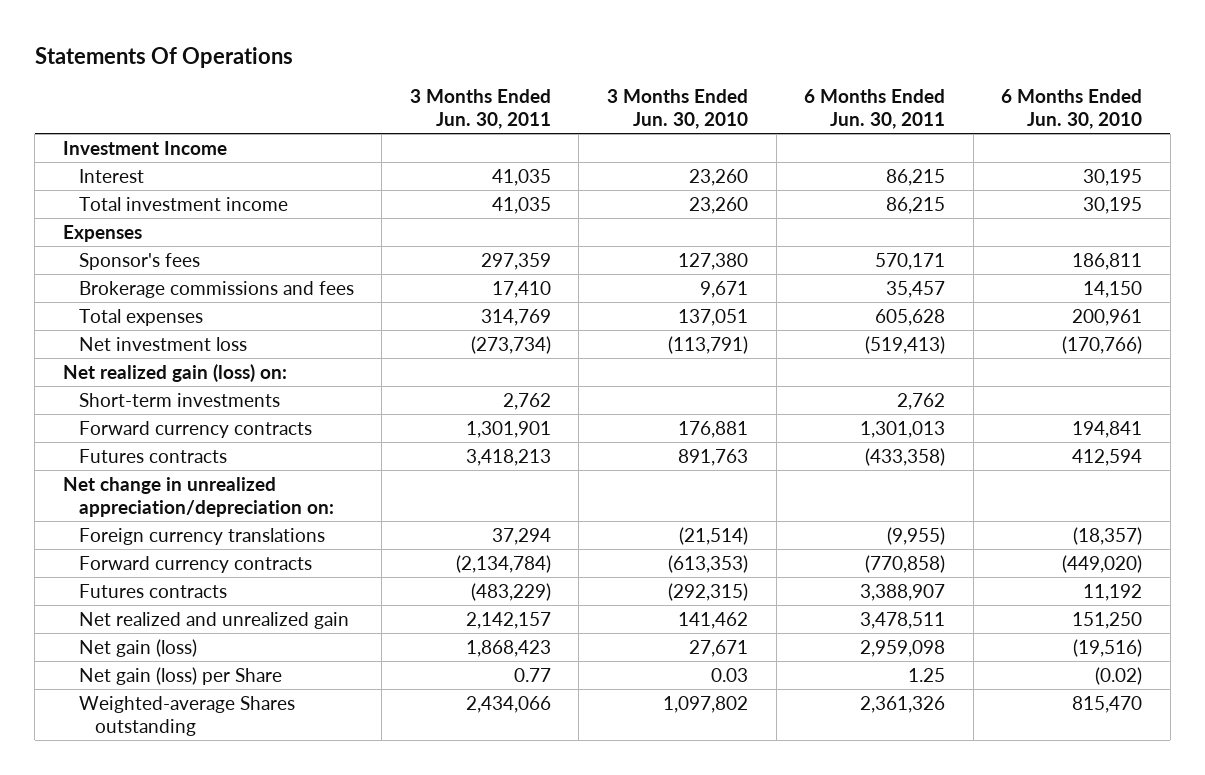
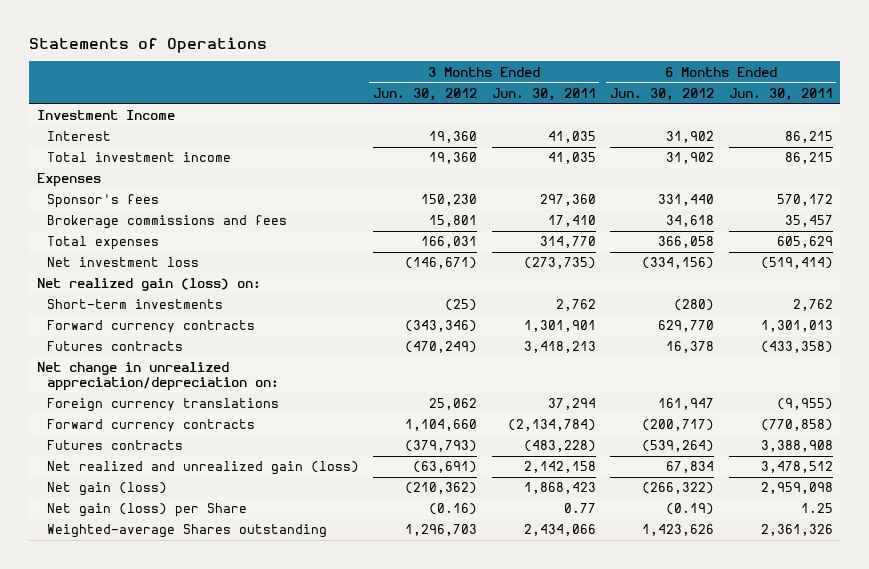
- Statements Of Operations
+ Statements of Operations
- | 3 Months Ended Jun. 30, 2011 | 3 Months Ended Jun. 30, 2010 | 6 Months Ended Jun. 30, 2011 | 6 Months Ended Jun. 30, 2010
+ | 3 Months Ended Jun. 30, 2012 | 3 Months Ended Jun. 30, 2011 | 6 Months Ended Jun. 30, 2012 | 6 Months Ended Jun. 30, 2011
- Sponsor's fees | 297,359 | 127,380 | 570,171 | 186,811
+ Sponsor's fees | 150,230 | 297,360 | 331,440 | 570,172
- Total expenses | 314,769 | 137,051 | 605,628 | 200,961
- Net investment loss | (273,734) | (113,791) | (519,413) | (170,766)
+ Total expenses | 166,031 | 314,770 | 366,058 | 605,629
+ Net investment loss | (146,671) | (273,735) | (334,156) | (519,414)
- Futures contracts | (483,229) | (292,315) | 3,388,907 | 11,192
- Net realized and unrealized gain | 2,142,157 | 141,462 | 3,478,511 | 151,250
+ Futures contracts | (379,793) | (483,228) | (539,264) | 3,388,908
+ Net realized and unrealized gain (loss) | (63,691) | 2,142,158 | 67,834 | 3,478,512

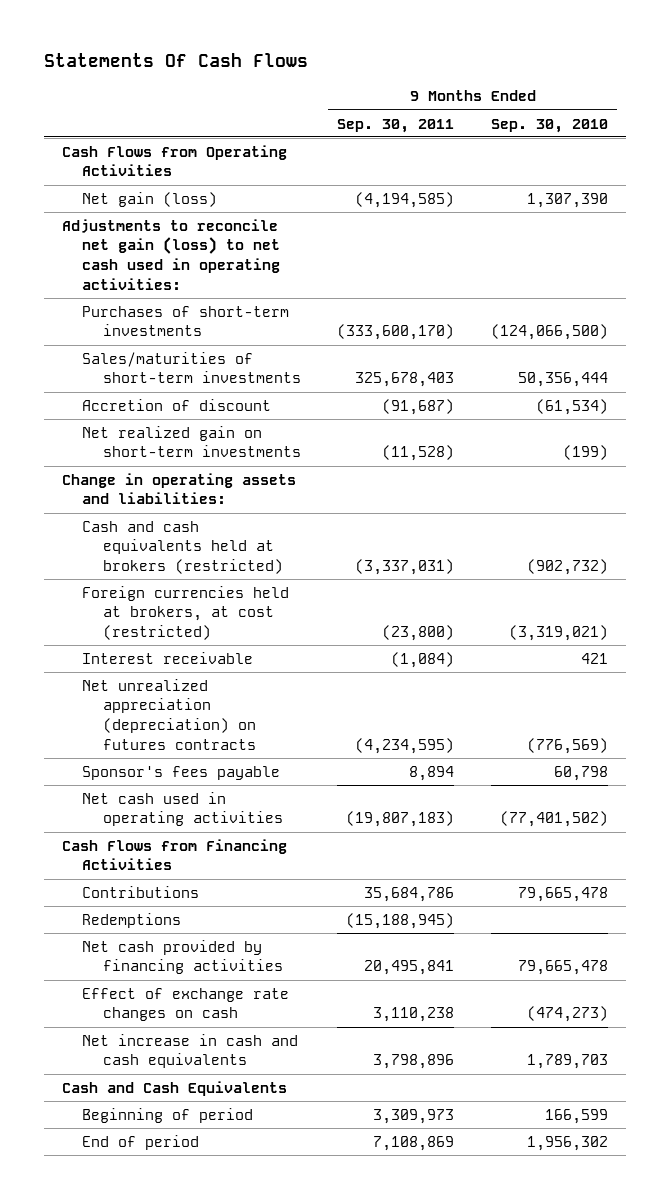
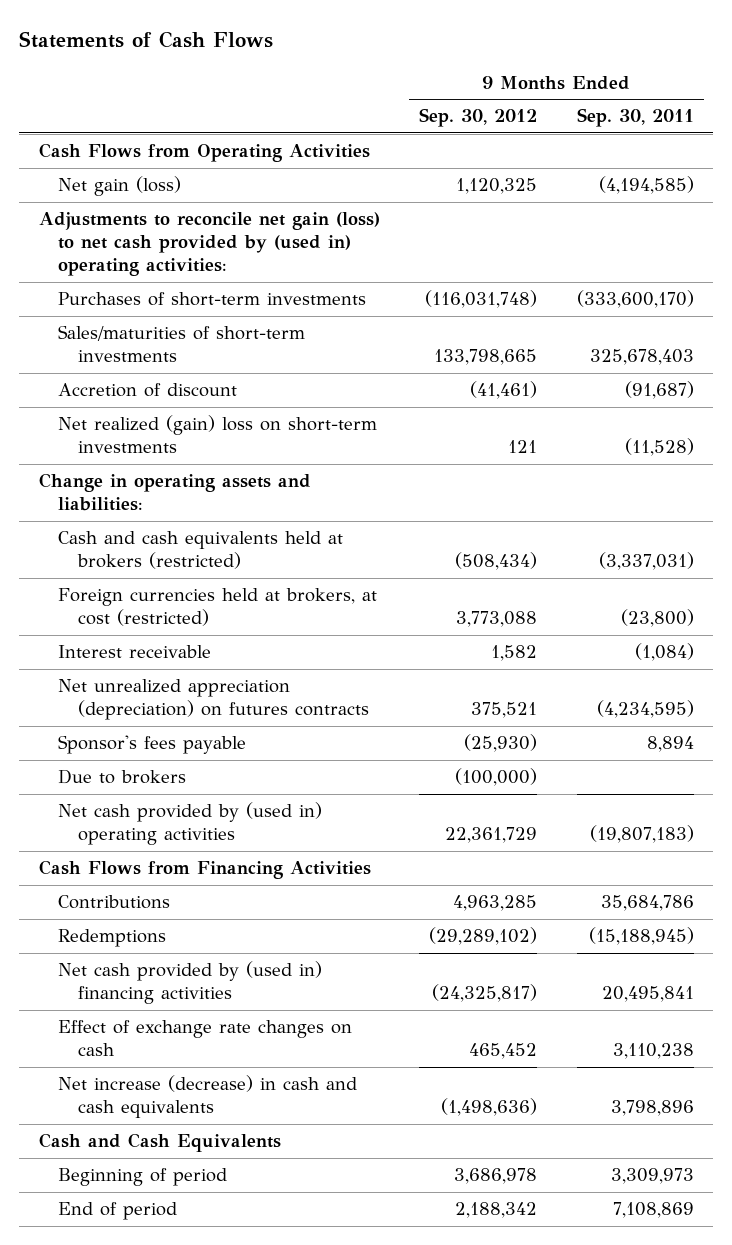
- Statements Of Cash Flows
+ Statements of Cash Flows
- | 9 Months Ended Sep. 30, 2011 | 9 Months Ended Sep. 30, 2010
+ | 9 Months Ended Sep. 30, 2012 | 9 Months Ended Sep. 30, 2011
- Adjustments to reconcile net gain (loss) to net cash used in operating activities:
+ Adjustments to reconcile net gain (loss) to net cash provided by (used in) operating activities:
- Net realized gain on short-term investments | (11,528) | (199)
+ Net realized (gain) loss on short-term investments | 121 | (11,528)
- Net cash used in operating activities | (19,807,183) | (77,401,502)
+ Due to brokers | (100,000) |
+ Net cash provided by (used in) operating activities | 22,361,729 | (19,807,183)
- Net cash provided by financing activities | 20,495,841 | 79,665,478
+ Net cash provided by (used in) financing activities | (24,325,817) | 20,495,841
- Net increase in cash and cash equivalents | 3,798,896 | 1,789,703
+ Net increase (decrease) in cash and cash equivalents | (1,498,636) | 3,798,896

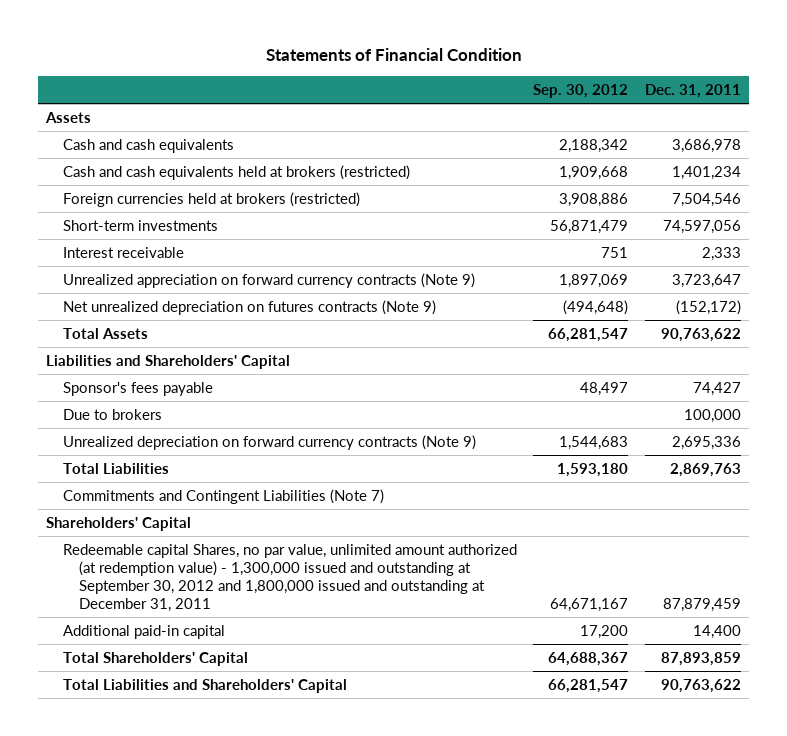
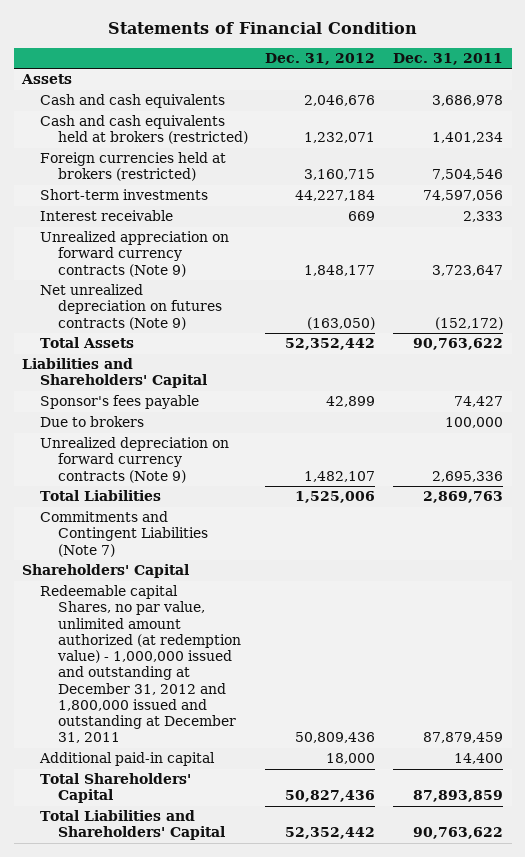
- | Sep. 30, 2012 | Dec. 31, 2011
+ | Dec. 31, 2012 | Dec. 31, 2011
- Redeemable capital Shares, no par value, unlimited amount authorized (at redemption value) - 1,300,000 issued and outstanding at September 30, 2012 and 1,800,000 issued and outstanding at December 31, 2011 | 64,671,167 | 87,879,459
+ Redeemable capital Shares, no par value, unlimited amount authorized (at redemption value) - 1,000,000 issued and outstanding at December 31, 2012 and 1,800,000 issued and outstanding at December 31, 2011 | 50,809,436 | 87,879,459

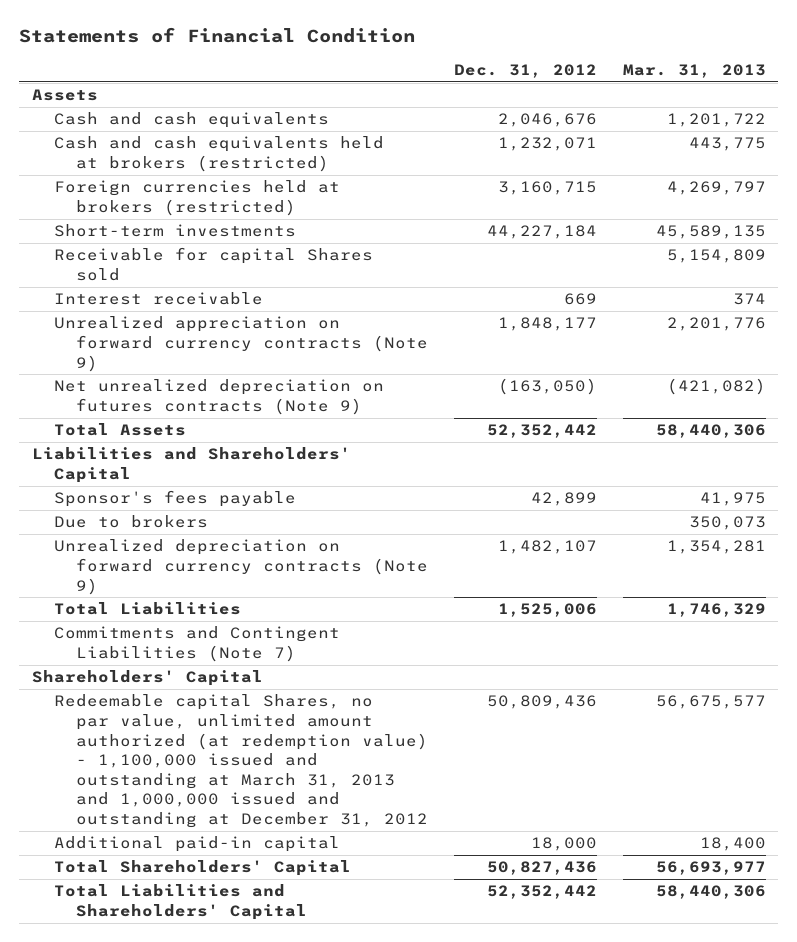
- | Dec. 31, 2012 | Dec. 31, 2011
+ | Dec. 31, 2012 | Mar. 31, 2013
+ Receivable for capital Shares sold | | 5,154,809
- Redeemable capital Shares, no par value, unlimited amount authorized (at redemption value) - 1,000,000 issued and outstanding at December 31, 2012 and 1,800,000 issued and outstanding at December 31, 2011 | 50,809,436 | 87,879,459
+ Redeemable capital Shares, no par value, unlimited amount authorized (at redemption value) - 1,100,000 issued and outstanding at March 31, 2013 and 1,000,000 issued and outstanding at December 31, 2012 | 50,809,436 | 56,675,577

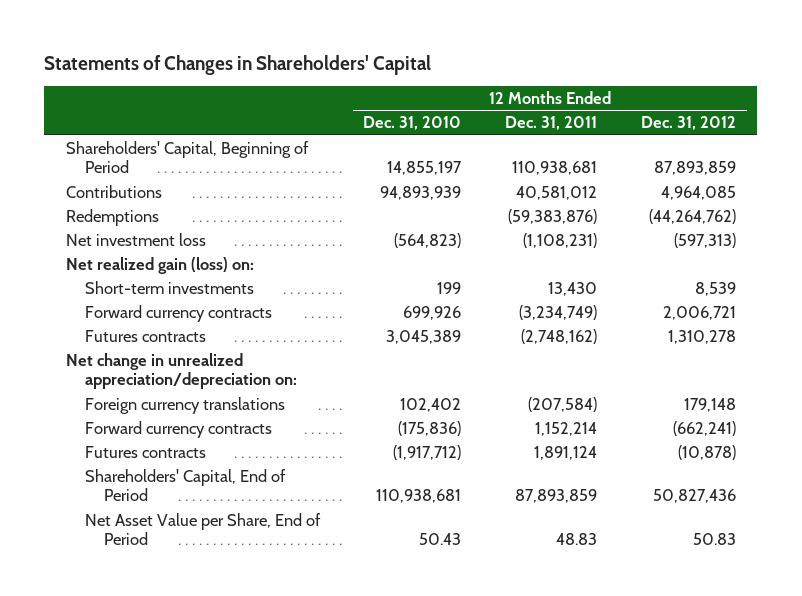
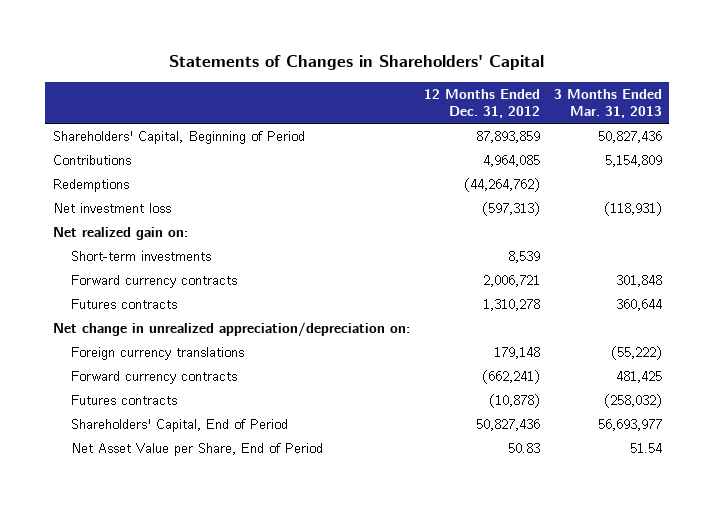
- | 12 Months Ended Dec. 31, 2010 | 12 Months Ended Dec. 31, 2011 | 12 Months Ended Dec. 31, 2012
+ | 12 Months Ended Dec. 31, 2012 | 3 Months Ended Mar. 31, 2013
- Net realized gain (loss) on:
+ Net realized gain on:

